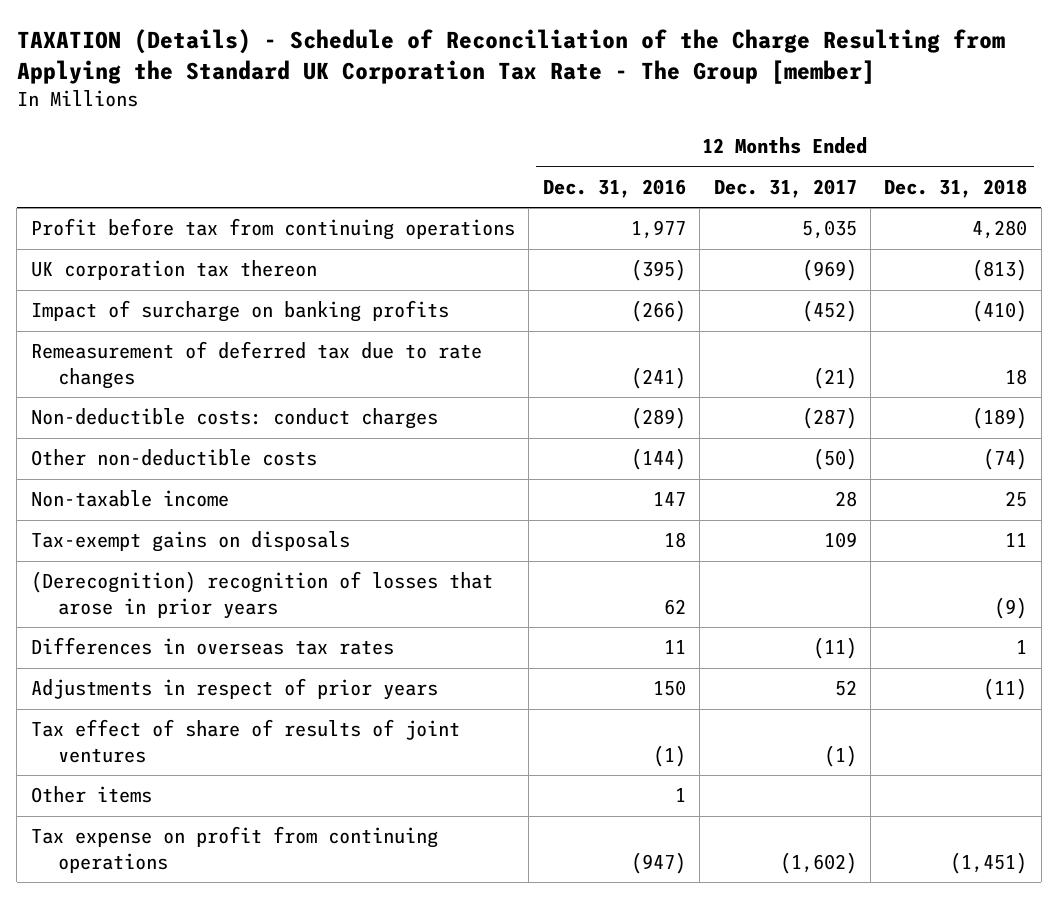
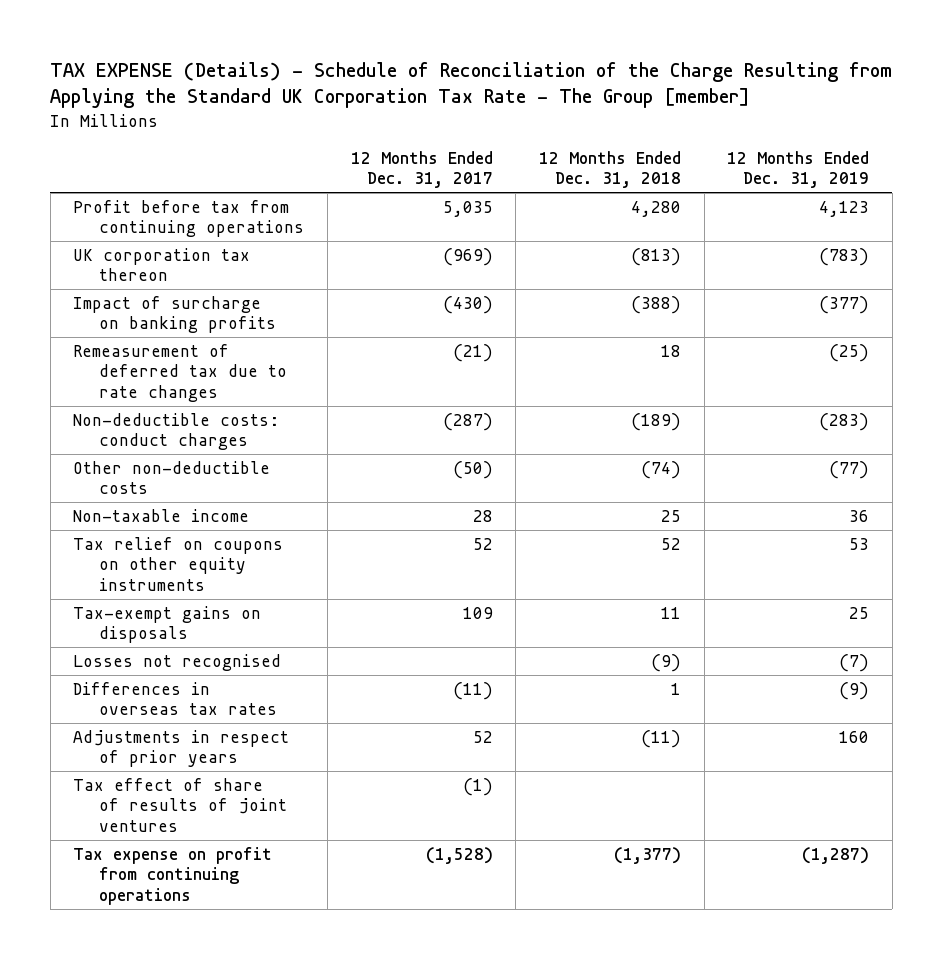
- TAXATION (Details) - Schedule of Reconciliation of the Charge Resulting from Applying the Standard UK Corporation Tax Rate - The Group [member]
+ TAX EXPENSE (Details) - Schedule of Reconciliation of the Charge Resulting from Applying the Standard UK Corporation Tax Rate - The Group [member]
- | 12 Months Ended Dec. 31, 2016 | 12 Months Ended Dec. 31, 2017 | 12 Months Ended Dec. 31, 2018
+ | 12 Months Ended Dec. 31, 2017 | 12 Months Ended Dec. 31, 2018 | 12 Months Ended Dec. 31, 2019
- Impact of surcharge on banking profits | (266) | (452) | (410)
+ Impact of surcharge on banking profits | (430) | (388) | (377)
+ Tax relief on coupons on other equity instruments | 52 | 52 | 53
- (Derecognition) recognition of losses that arose in prior years | 62 | | (9)
+ Losses not recognised | | (9) | (7)
- Other items | 1 | |
- Tax expense on profit from continuing operations | (947) | (1,602) | (1,451)
+ Tax expense on profit from continuing operations | (1,528) | (1,377) | (1,287)

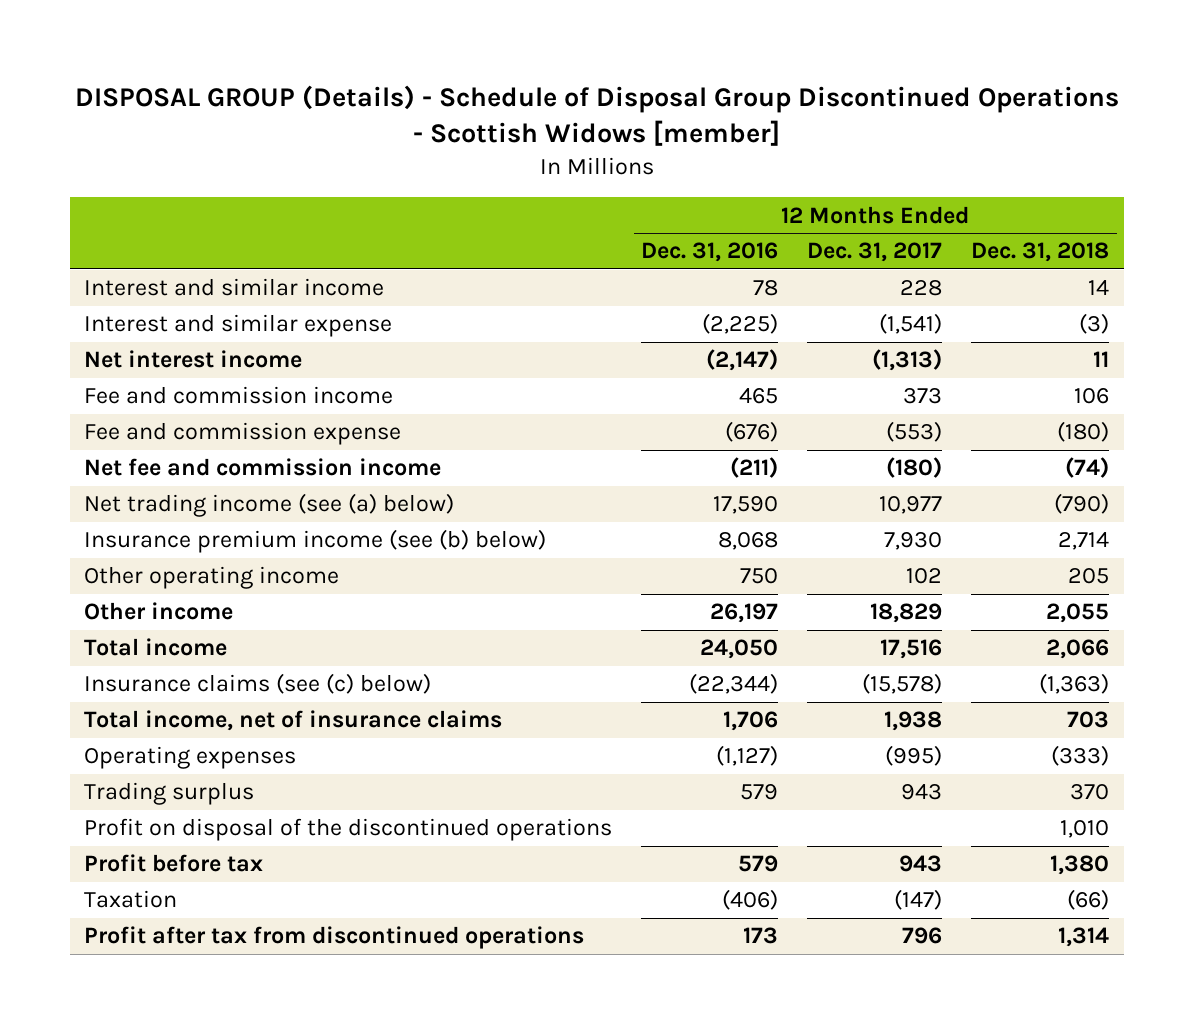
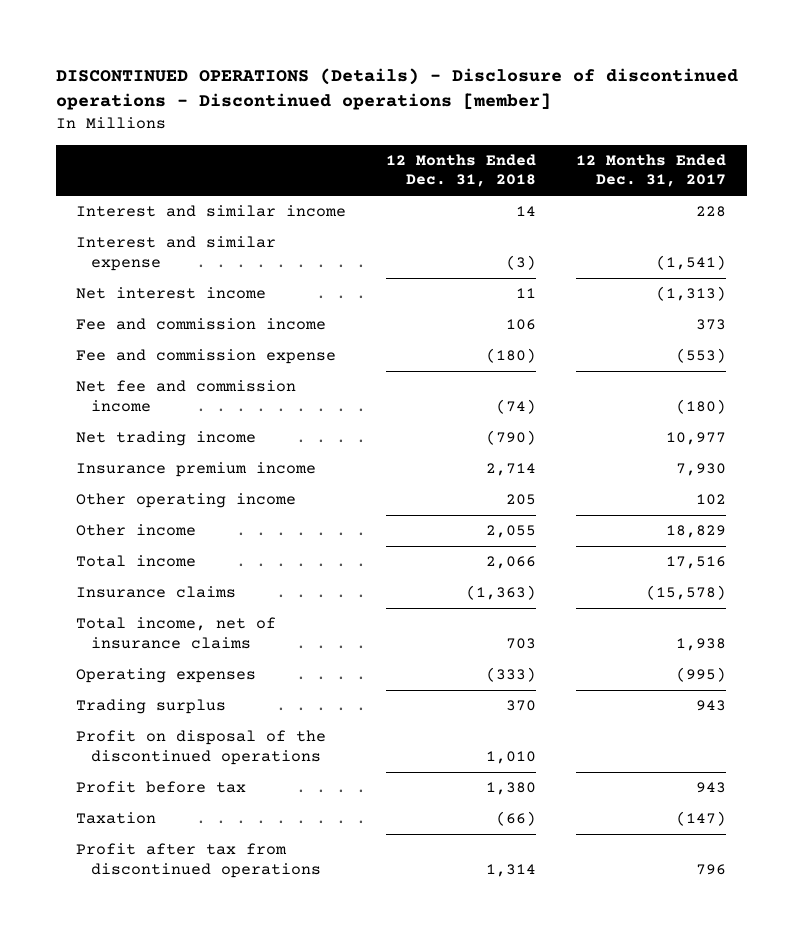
- DISPOSAL GROUP (Details) - Schedule of Disposal Group Discontinued Operations - Scottish Widows [member]
+ DISCONTINUED OPERATIONS (Details) - Disclosure of discontinued operations - Discontinued operations [member]
- | 12 Months Ended Dec. 31, 2016 | 12 Months Ended Dec. 31, 2017 | 12 Months Ended Dec. 31, 2018
+ | 12 Months Ended Dec. 31, 2018 | 12 Months Ended Dec. 31, 2017
- Net trading income (see (a) below) | 17,590 | 10,977 | (790)
- Insurance premium income (see (b) below) | 8,068 | 7,930 | 2,714
+ Net trading income | (790) | 10,977
+ Insurance premium income | 2,714 | 7,930
- Insurance claims (see (c) below) | (22,344) | (15,578) | (1,363)
+ Insurance claims | (1,363) | (15,578)

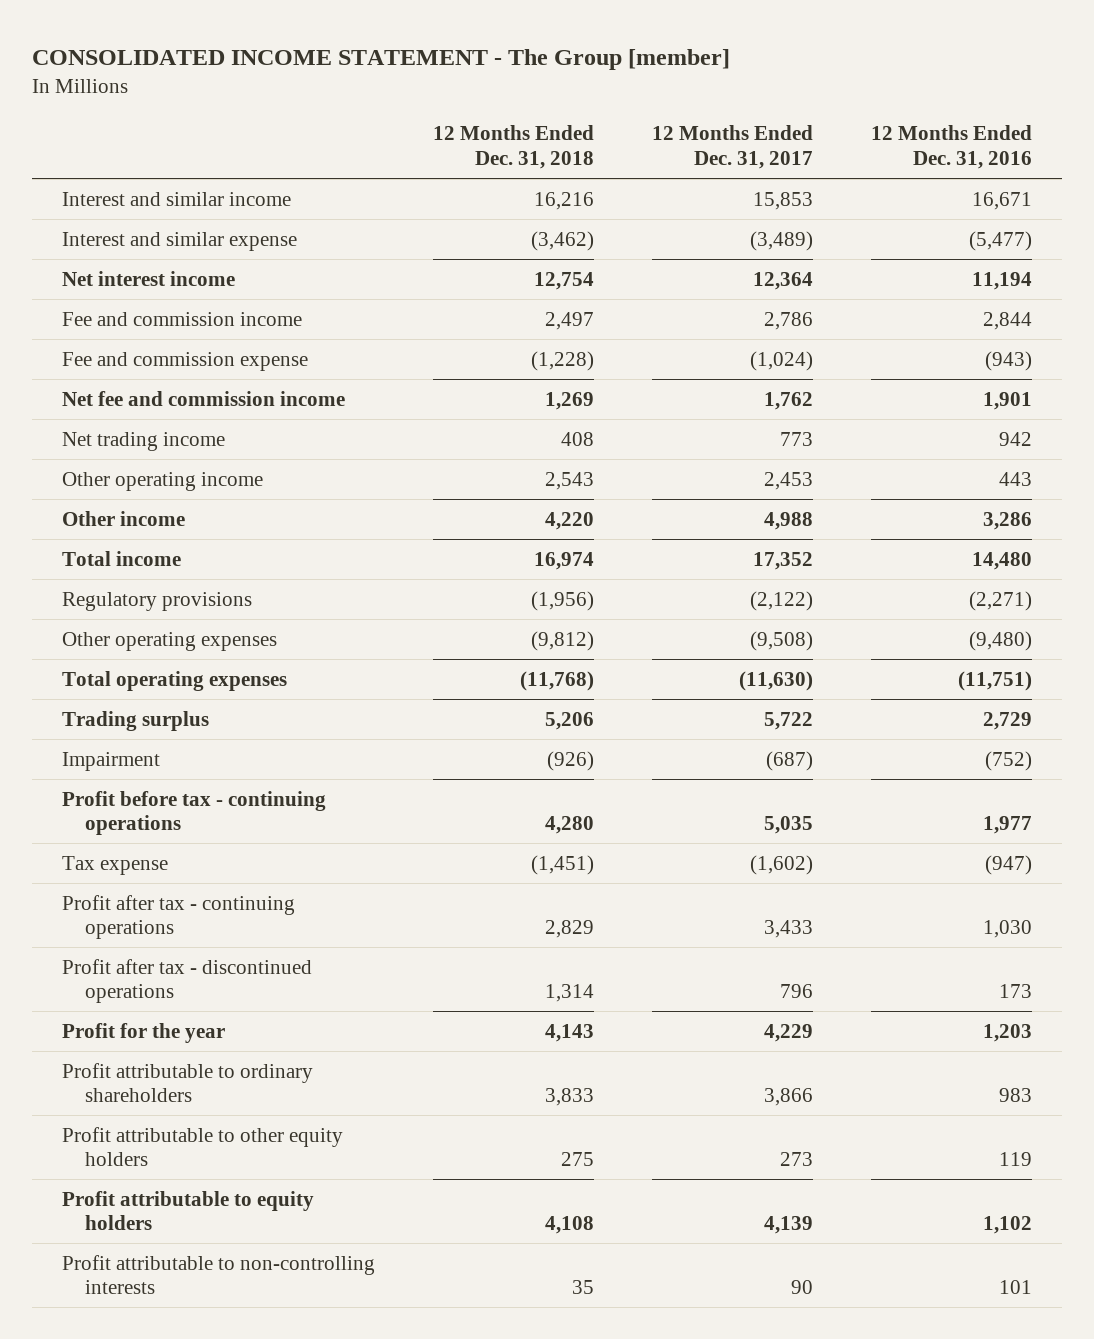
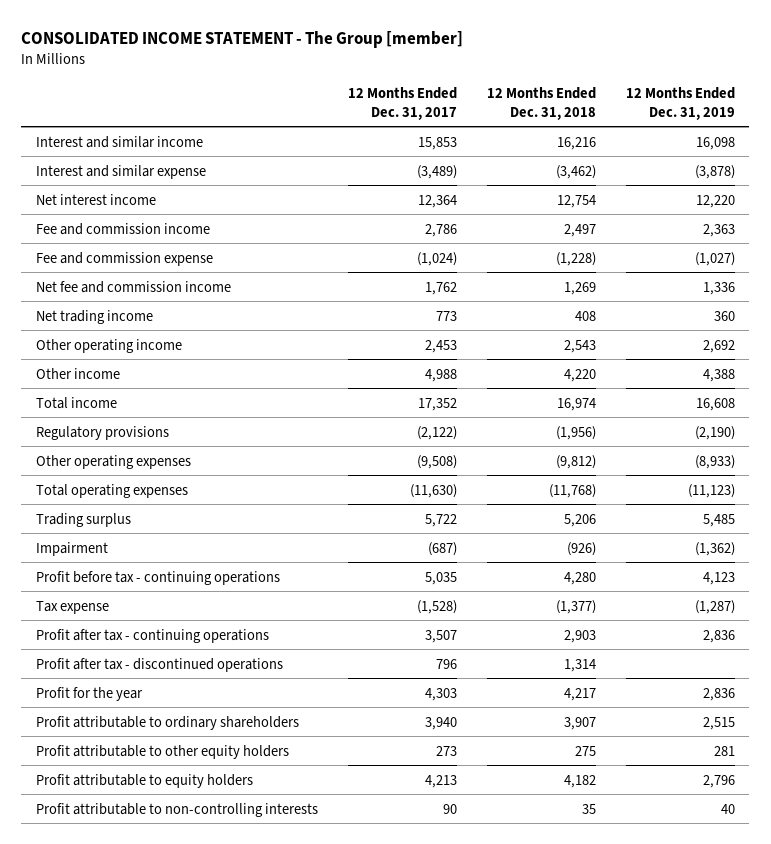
- | 12 Months Ended Dec. 31, 2018 | 12 Months Ended Dec. 31, 2017 | 12 Months Ended Dec. 31, 2016
+ | 12 Months Ended Dec. 31, 2017 | 12 Months Ended Dec. 31, 2018 | 12 Months Ended Dec. 31, 2019
- Tax expense | (1,451) | (1,602) | (947)
- Profit after tax - continuing operations | 2,829 | 3,433 | 1,030
+ Tax expense | (1,528) | (1,377) | (1,287)
+ Profit after tax - continuing operations | 3,507 | 2,903 | 2,836
- Profit for the year | 4,143 | 4,229 | 1,203
- Profit attributable to ordinary shareholders | 3,833 | 3,866 | 983
+ Profit for the year | 4,303 | 4,217 | 2,836
+ Profit attributable to ordinary shareholders | 3,940 | 3,907 | 2,515
- Profit attributable to equity holders | 4,108 | 4,139 | 1,102
+ Profit attributable to equity holders | 4,213 | 4,182 | 2,796

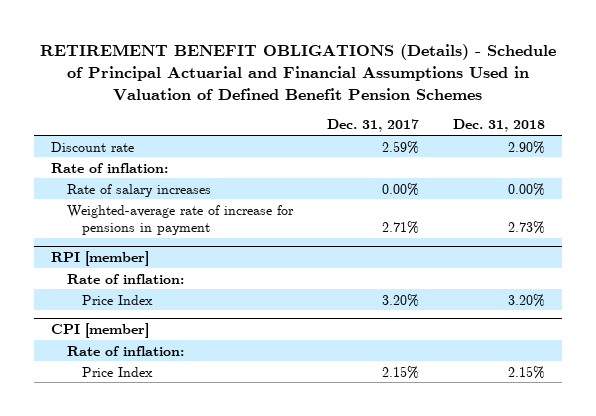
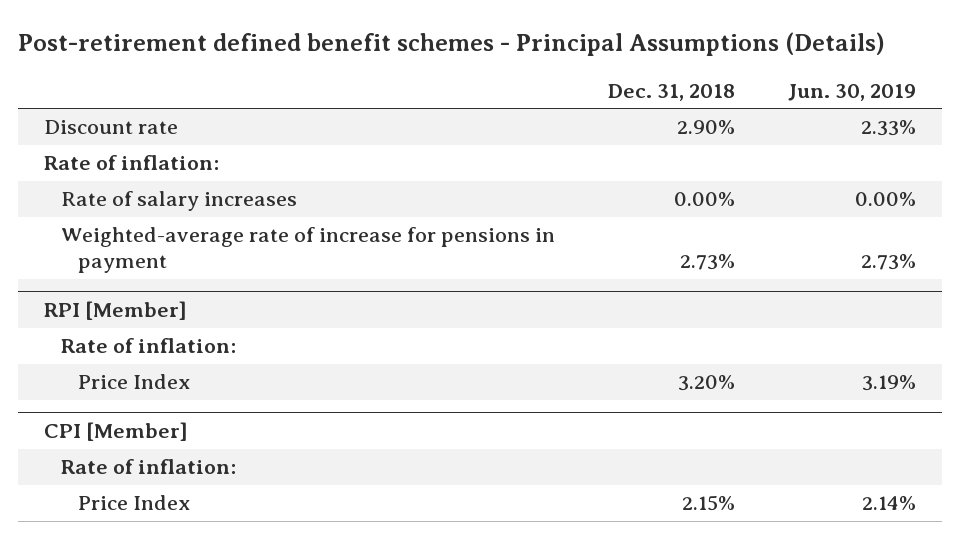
- RETIREMENT BENEFIT OBLIGATIONS (Details) - Schedule of Principal Actuarial and Financial Assumptions Used in Valuation of Defined Benefit Pension Schemes
+ Post-retirement defined benefit schemes - Principal Assumptions (Details)
- | Dec. 31, 2017 | Dec. 31, 2018
+ | Dec. 31, 2018 | Jun. 30, 2019
- RPI [member]
+ RPI [Member]
- CPI [member]
+ CPI [Member]

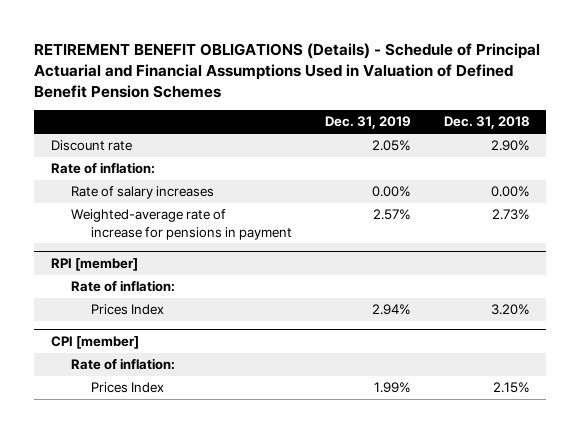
- Post-retirement defined benefit schemes - Principal Assumptions (Details)
+ RETIREMENT BENEFIT OBLIGATIONS (Details) - Schedule of Principal Actuarial and Financial Assumptions Used in Valuation of Defined Benefit Pension Schemes
- | Dec. 31, 2018 | Jun. 30, 2019
+ | Dec. 31, 2019 | Dec. 31, 2018
- RPI [Member]
+ RPI [member]
- Price Index | 3.20% | 3.19%
- CPI [Member]
+ Prices Index | 2.94% | 3.20%
+ CPI [member]
- Price Index | 2.15% | 2.14%
+ Prices Index | 1.99% | 2.15%

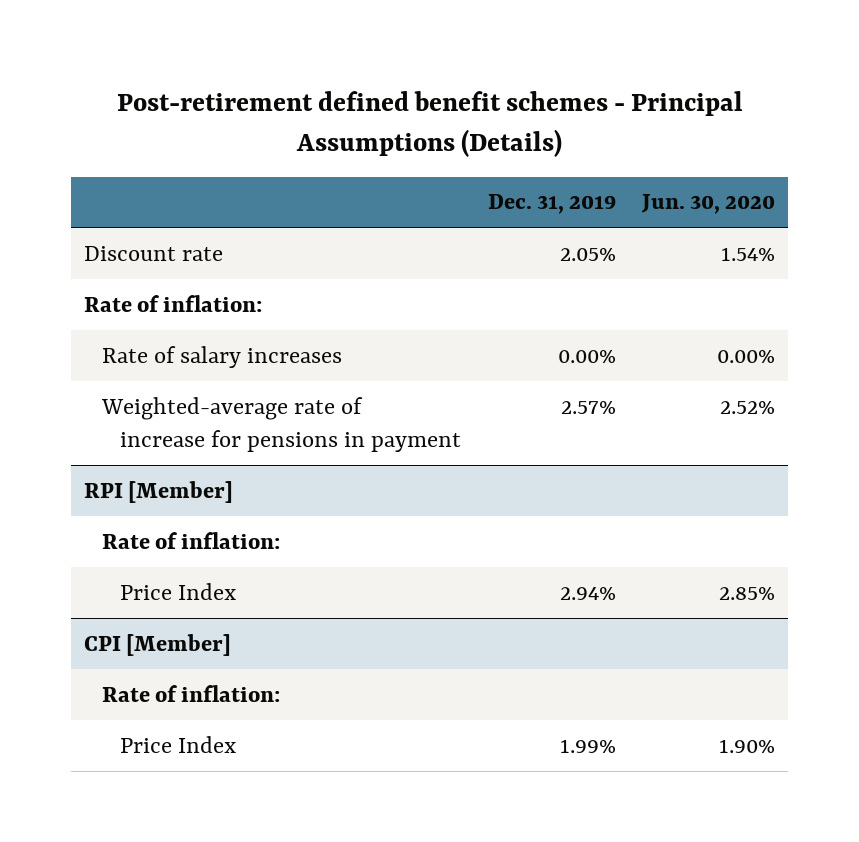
- RETIREMENT BENEFIT OBLIGATIONS (Details) - Schedule of Principal Actuarial and Financial Assumptions Used in Valuation of Defined Benefit Pension Schemes
+ Post-retirement defined benefit schemes - Principal Assumptions (Details)
- | Dec. 31, 2019 | Dec. 31, 2018
+ | Dec. 31, 2019 | Jun. 30, 2020
- RPI [member]
+ RPI [Member]
- Prices Index | 2.94% | 3.20%
- CPI [member]
+ Price Index | 2.94% | 2.85%
+ CPI [Member]
- Prices Index | 1.99% | 2.15%
+ Price Index | 1.99% | 1.90%

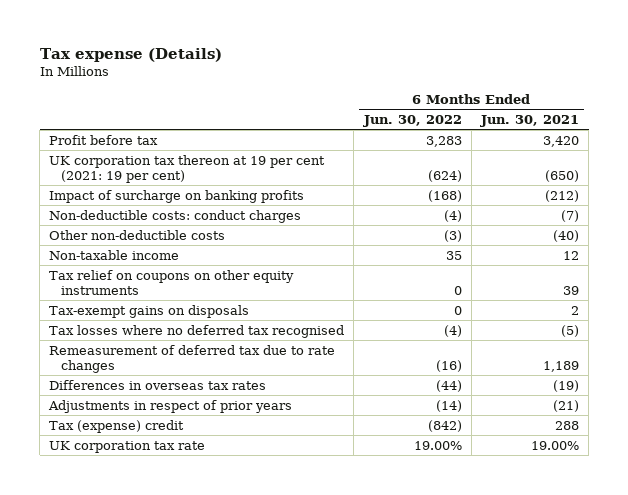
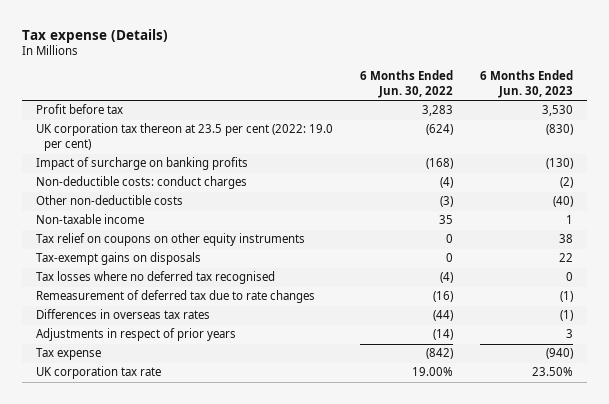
- | 6 Months Ended Jun. 30, 2022 | 6 Months Ended Jun. 30, 2021
+ | 6 Months Ended Jun. 30, 2022 | 6 Months Ended Jun. 30, 2023
- UK corporation tax thereon at 19 per cent (2021: 19 per cent) | (624) | (650)
+ UK corporation tax thereon at 23.5 per cent (2022: 19.0 per cent) | (624) | (830)
- Tax (expense) credit | (842) | 288
+ Tax expense | (842) | (940)

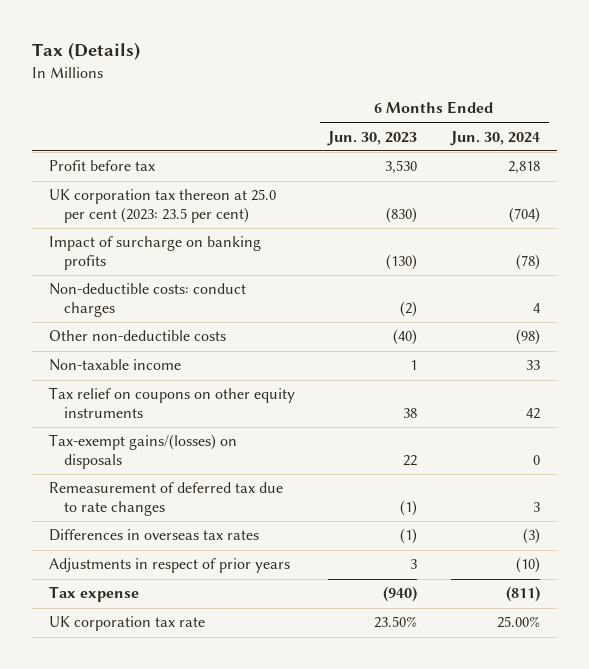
- Tax expense (Details)
+ Tax (Details)
- | 6 Months Ended Jun. 30, 2022 | 6 Months Ended Jun. 30, 2023
+ | 6 Months Ended Jun. 30, 2023 | 6 Months Ended Jun. 30, 2024
- UK corporation tax thereon at 23.5 per cent (2022: 19.0 per cent) | (624) | (830)
+ UK corporation tax thereon at 25.0 per cent (2023: 23.5 per cent) | (830) | (704)
- Tax-exempt gains on disposals | 0 | 22
- Tax losses where no deferred tax recognised | (4) | 0
+ Tax-exempt gains/(losses) on disposals | 22 | 0

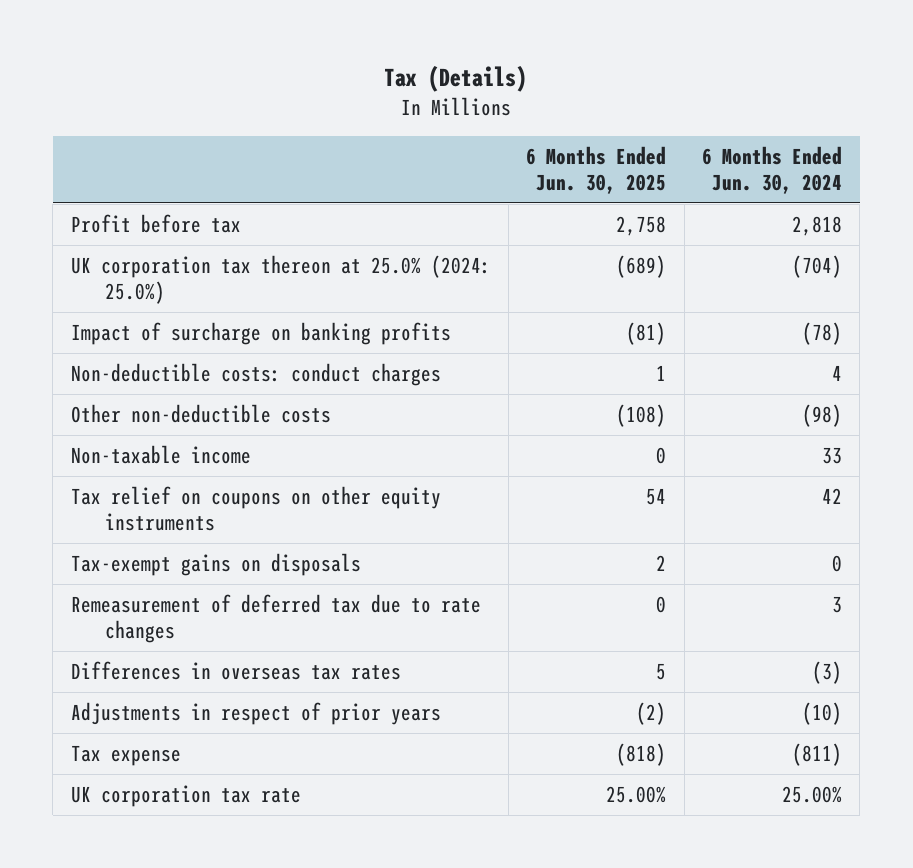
- | 6 Months Ended Jun. 30, 2023 | 6 Months Ended Jun. 30, 2024
+ | 6 Months Ended Jun. 30, 2025 | 6 Months Ended Jun. 30, 2024
- UK corporation tax thereon at 25.0 per cent (2023: 23.5 per cent) | (830) | (704)
+ UK corporation tax thereon at 25.0% (2024: 25.0%) | (689) | (704)
- Tax-exempt gains/(losses) on disposals | 22 | 0
+ Tax-exempt gains on disposals | 2 | 0

